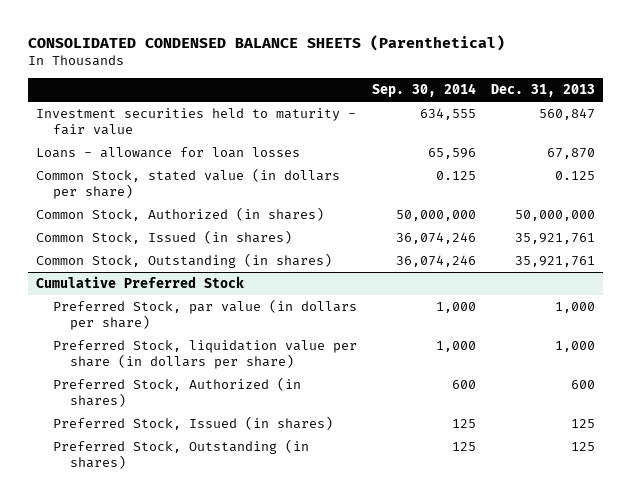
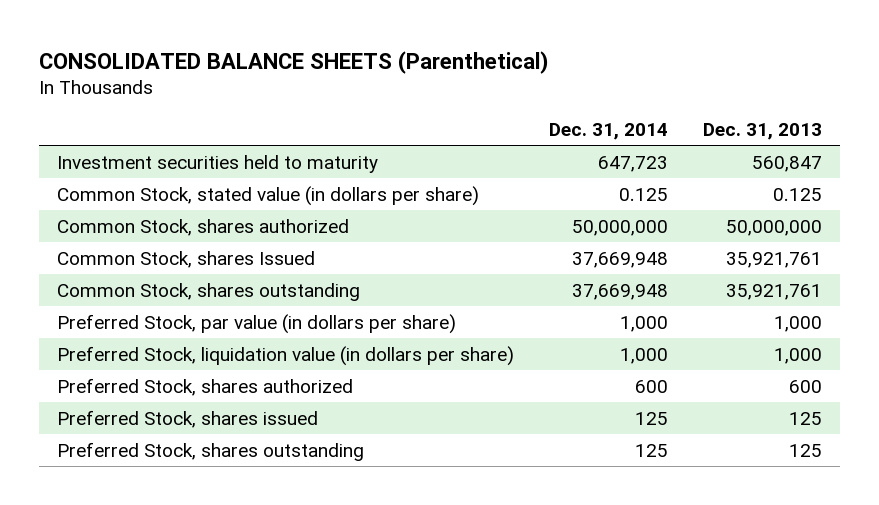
- CONSOLIDATED CONDENSED BALANCE SHEETS (Parenthetical)
+ CONSOLIDATED BALANCE SHEETS (Parenthetical)
- | Sep. 30, 2014 | Dec. 31, 2013
+ | Dec. 31, 2014 | Dec. 31, 2013
- Investment securities held to maturity - fair value | 634,555 | 560,847
- Loans - allowance for loan losses | 65,596 | 67,870
+ Investment securities held to maturity | 647,723 | 560,847
- Common Stock, Authorized (in shares) | 50,000,000 | 50,000,000
- Common Stock, Issued (in shares) | 36,074,246 | 35,921,761
- Common Stock, Outstanding (in shares) | 36,074,246 | 35,921,761
- Cumulative Preferred Stock
+ Common Stock, shares authorized | 50,000,000 | 50,000,000
+ Common Stock, shares Issued | 37,669,948 | 35,921,761
+ Common Stock, shares outstanding | 37,669,948 | 35,921,761
- Preferred Stock, liquidation value per share (in dollars per share) | 1,000 | 1,000
- Preferred Stock, Authorized (in shares) | 600 | 600
- Preferred Stock, Issued (in shares) | 125 | 125
- Preferred Stock, Outstanding (in shares) | 125 | 125
+ Preferred Stock, liquidation value (in dollars per share) | 1,000 | 1,000
+ Preferred Stock, shares authorized | 600 | 600
+ Preferred Stock, shares issued | 125 | 125
+ Preferred Stock, shares outstanding | 125 | 125

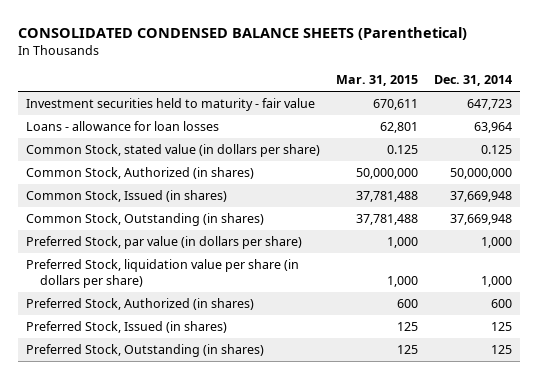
- CONSOLIDATED BALANCE SHEETS (Parenthetical)
+ CONSOLIDATED CONDENSED BALANCE SHEETS (Parenthetical)
- | Dec. 31, 2014 | Dec. 31, 2013
+ | Mar. 31, 2015 | Dec. 31, 2014
- Investment securities held to maturity | 647,723 | 560,847
+ Investment securities held to maturity - fair value | 670,611 | 647,723
+ Loans - allowance for loan losses | 62,801 | 63,964
- Common Stock, shares authorized | 50,000,000 | 50,000,000
- Common Stock, shares Issued | 37,669,948 | 35,921,761
- Common Stock, shares outstanding | 37,669,948 | 35,921,761
+ Common Stock, Authorized (in shares) | 50,000,000 | 50,000,000
+ Common Stock, Issued (in shares) | 37,781,488 | 37,669,948
+ Common Stock, Outstanding (in shares) | 37,781,488 | 37,669,948
- Preferred Stock, liquidation value (in dollars per share) | 1,000 | 1,000
- Preferred Stock, shares authorized | 600 | 600
- Preferred Stock, shares issued | 125 | 125
- Preferred Stock, shares outstanding | 125 | 125
+ Preferred Stock, liquidation value per share (in dollars per share) | 1,000 | 1,000
+ Preferred Stock, Authorized (in shares) | 600 | 600
+ Preferred Stock, Issued (in shares) | 125 | 125
+ Preferred Stock, Outstanding (in shares) | 125 | 125

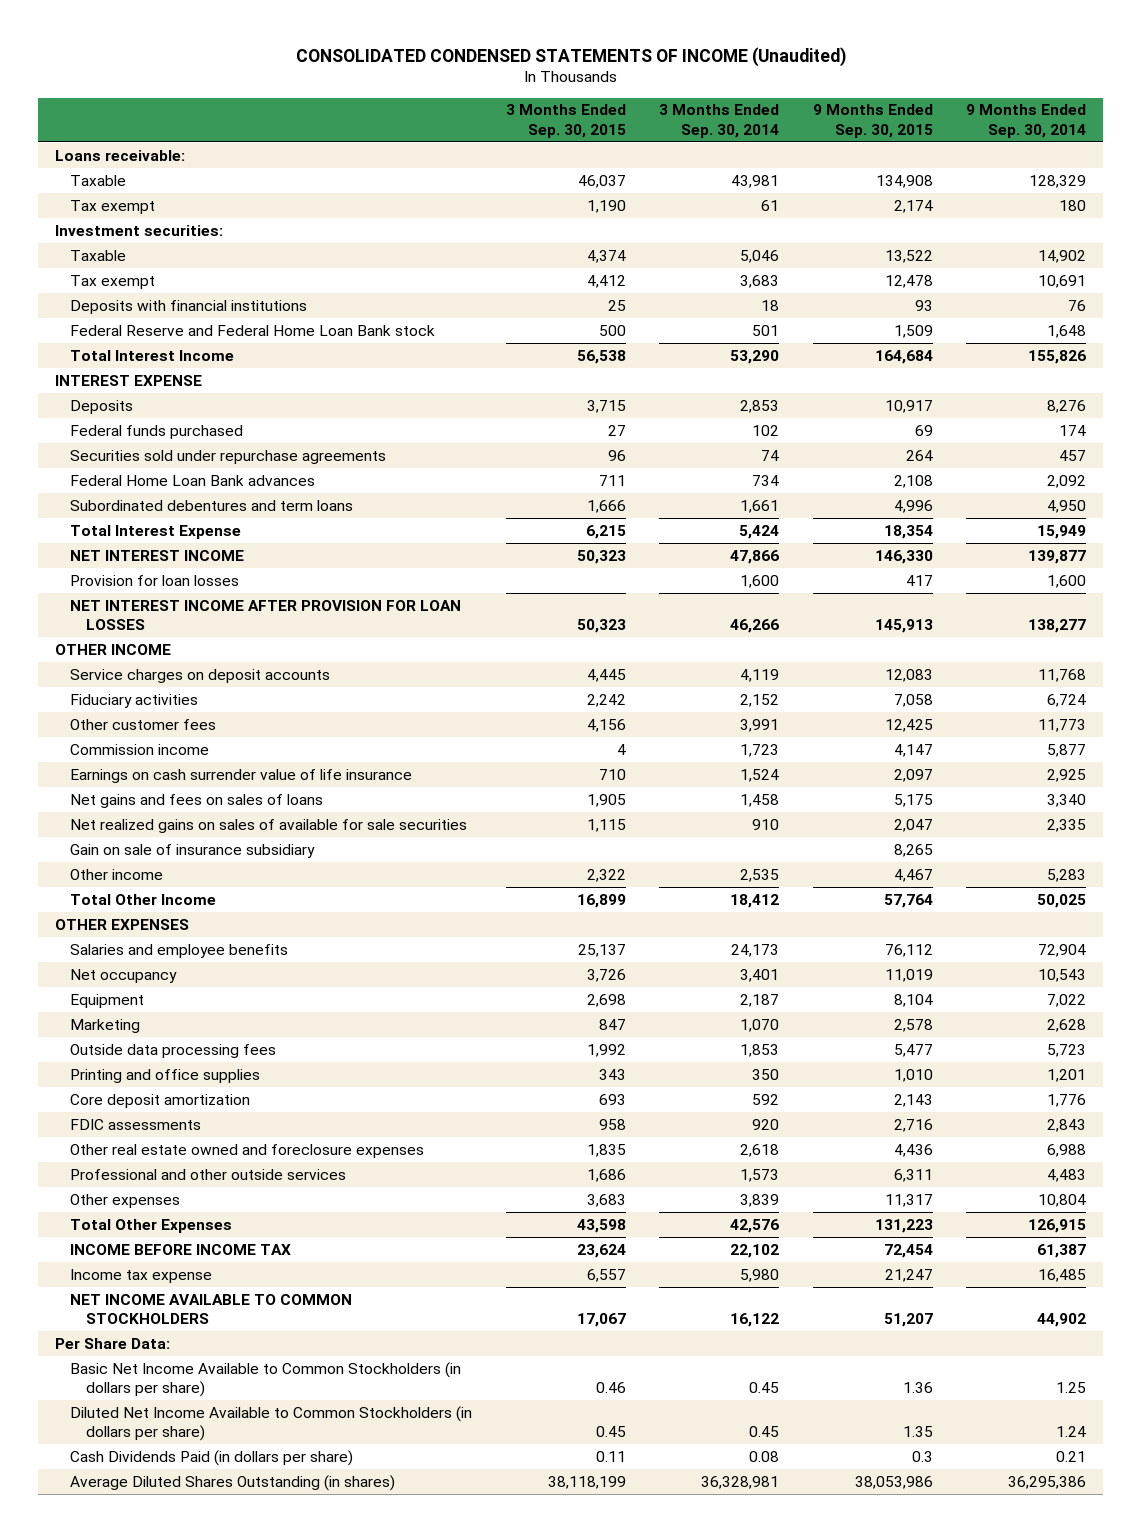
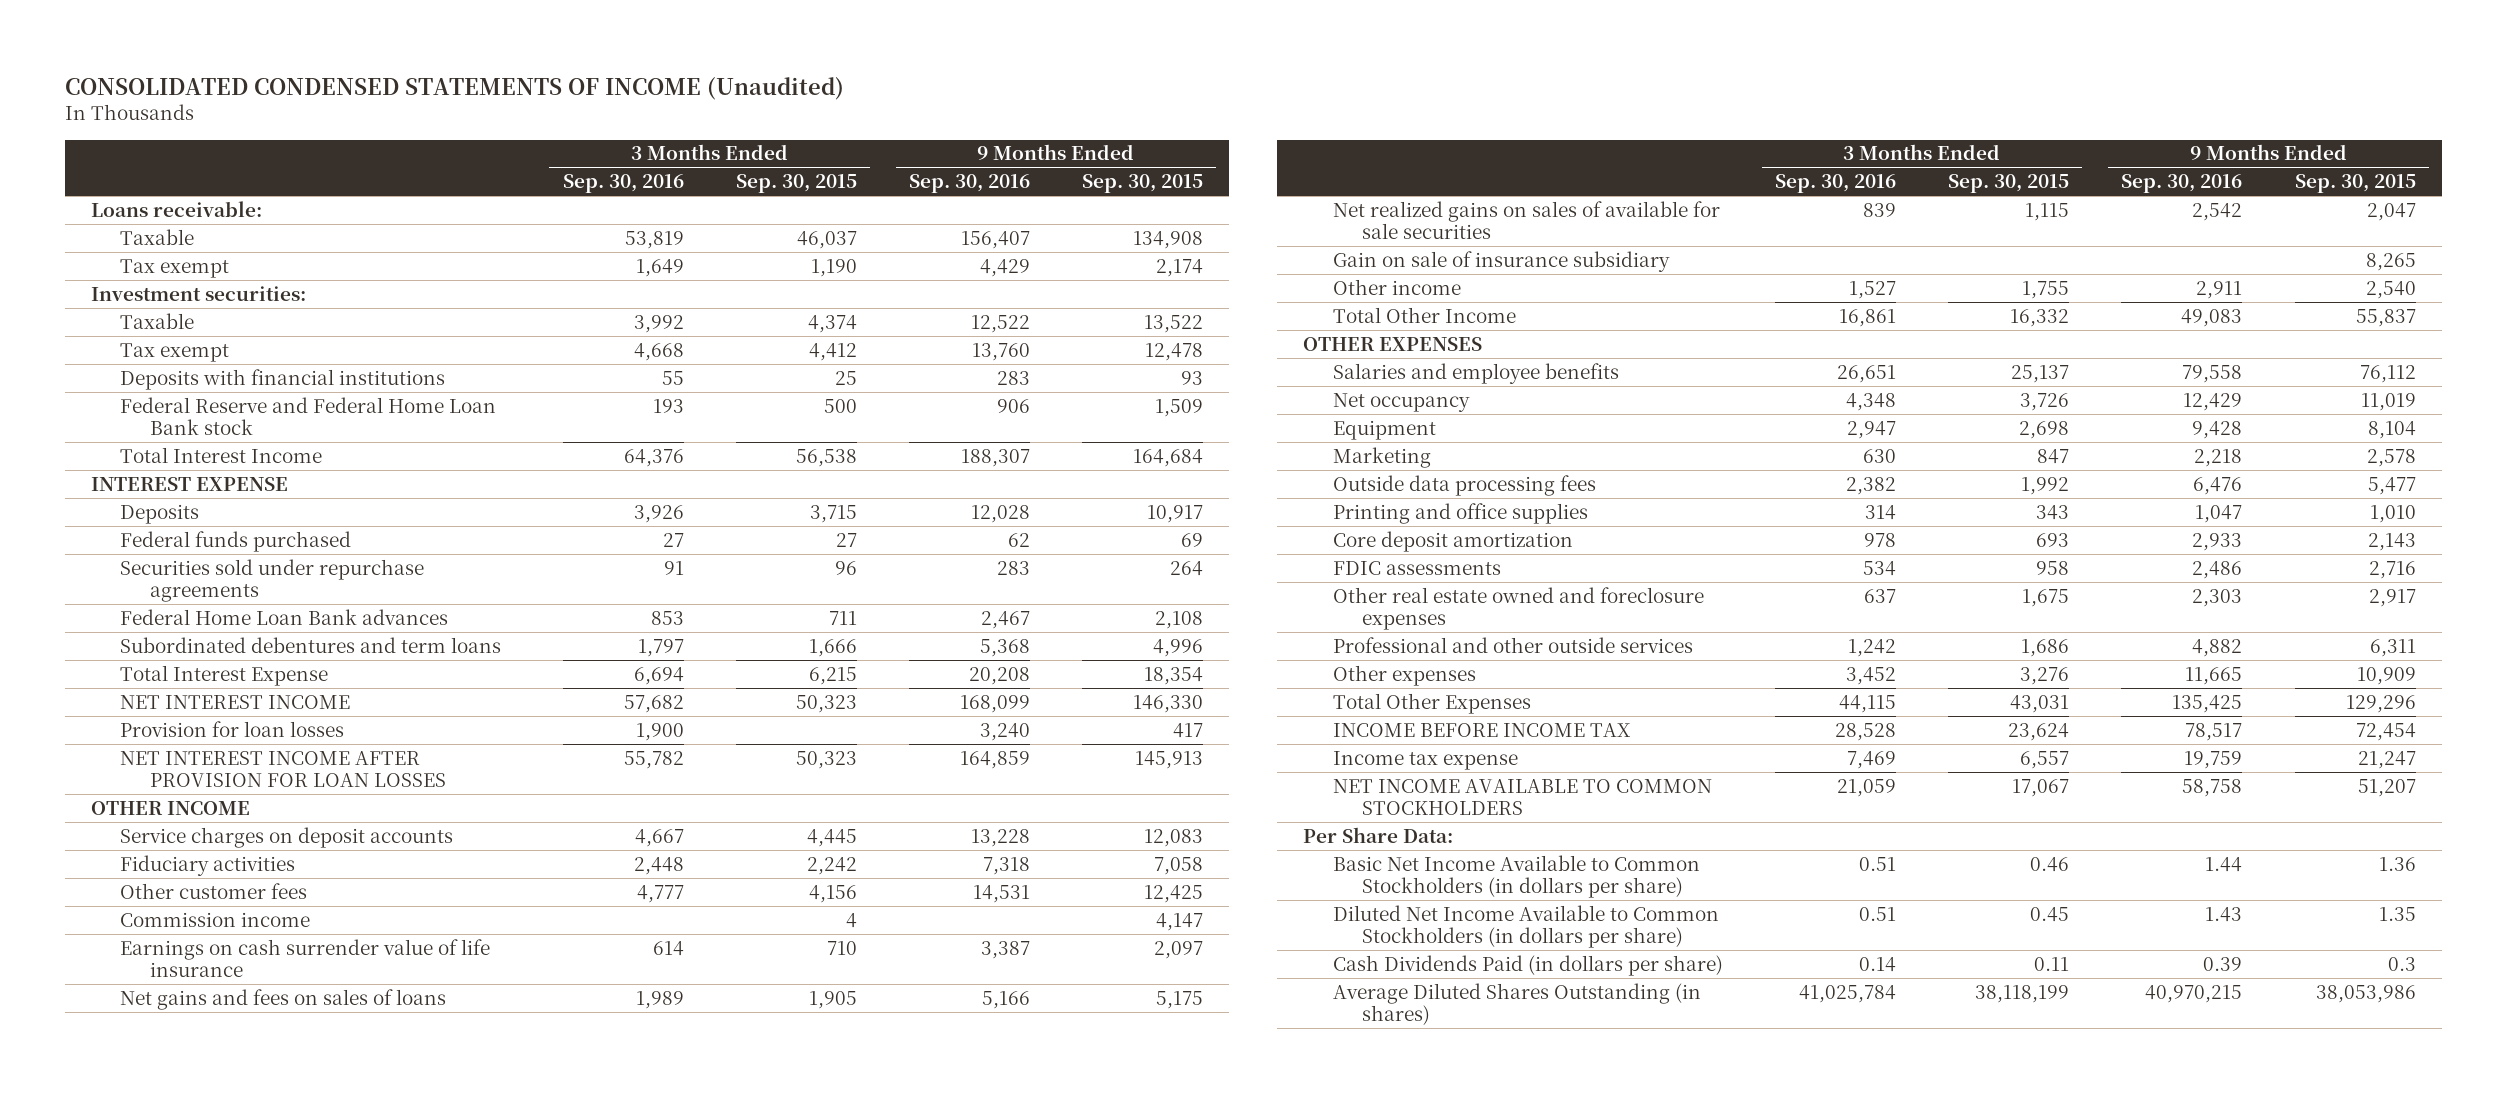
- | 3 Months Ended Sep. 30, 2015 | 3 Months Ended Sep. 30, 2014 | 9 Months Ended Sep. 30, 2015 | 9 Months Ended Sep. 30, 2014
+ | 3 Months Ended Sep. 30, 2016 | 3 Months Ended Sep. 30, 2015 | 9 Months Ended Sep. 30, 2016 | 9 Months Ended Sep. 30, 2015
- Other income | 2,322 | 2,535 | 4,467 | 5,283
- Total Other Income | 16,899 | 18,412 | 57,764 | 50,025
+ Other income | 1,527 | 1,755 | 2,911 | 2,540
+ Total Other Income | 16,861 | 16,332 | 49,083 | 55,837
- Other real estate owned and foreclosure expenses | 1,835 | 2,618 | 4,436 | 6,988
+ Other real estate owned and foreclosure expenses | 637 | 1,675 | 2,303 | 2,917
- Other expenses | 3,683 | 3,839 | 11,317 | 10,804
- Total Other Expenses | 43,598 | 42,576 | 131,223 | 126,915
+ Other expenses | 3,452 | 3,276 | 11,665 | 10,909
+ Total Other Expenses | 44,115 | 43,031 | 135,425 | 129,296

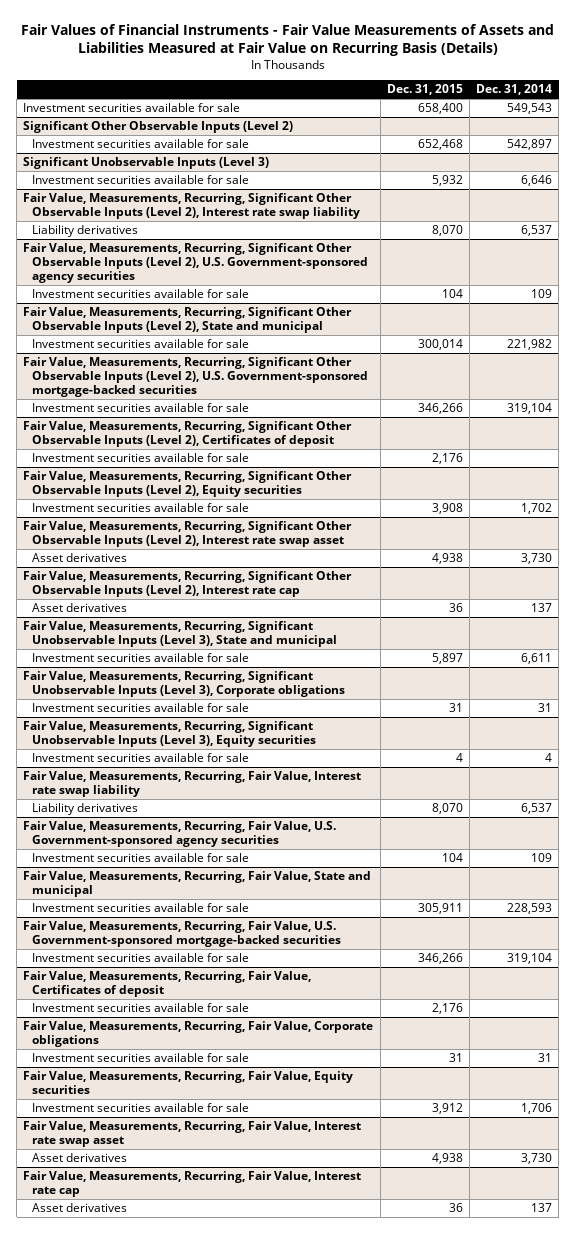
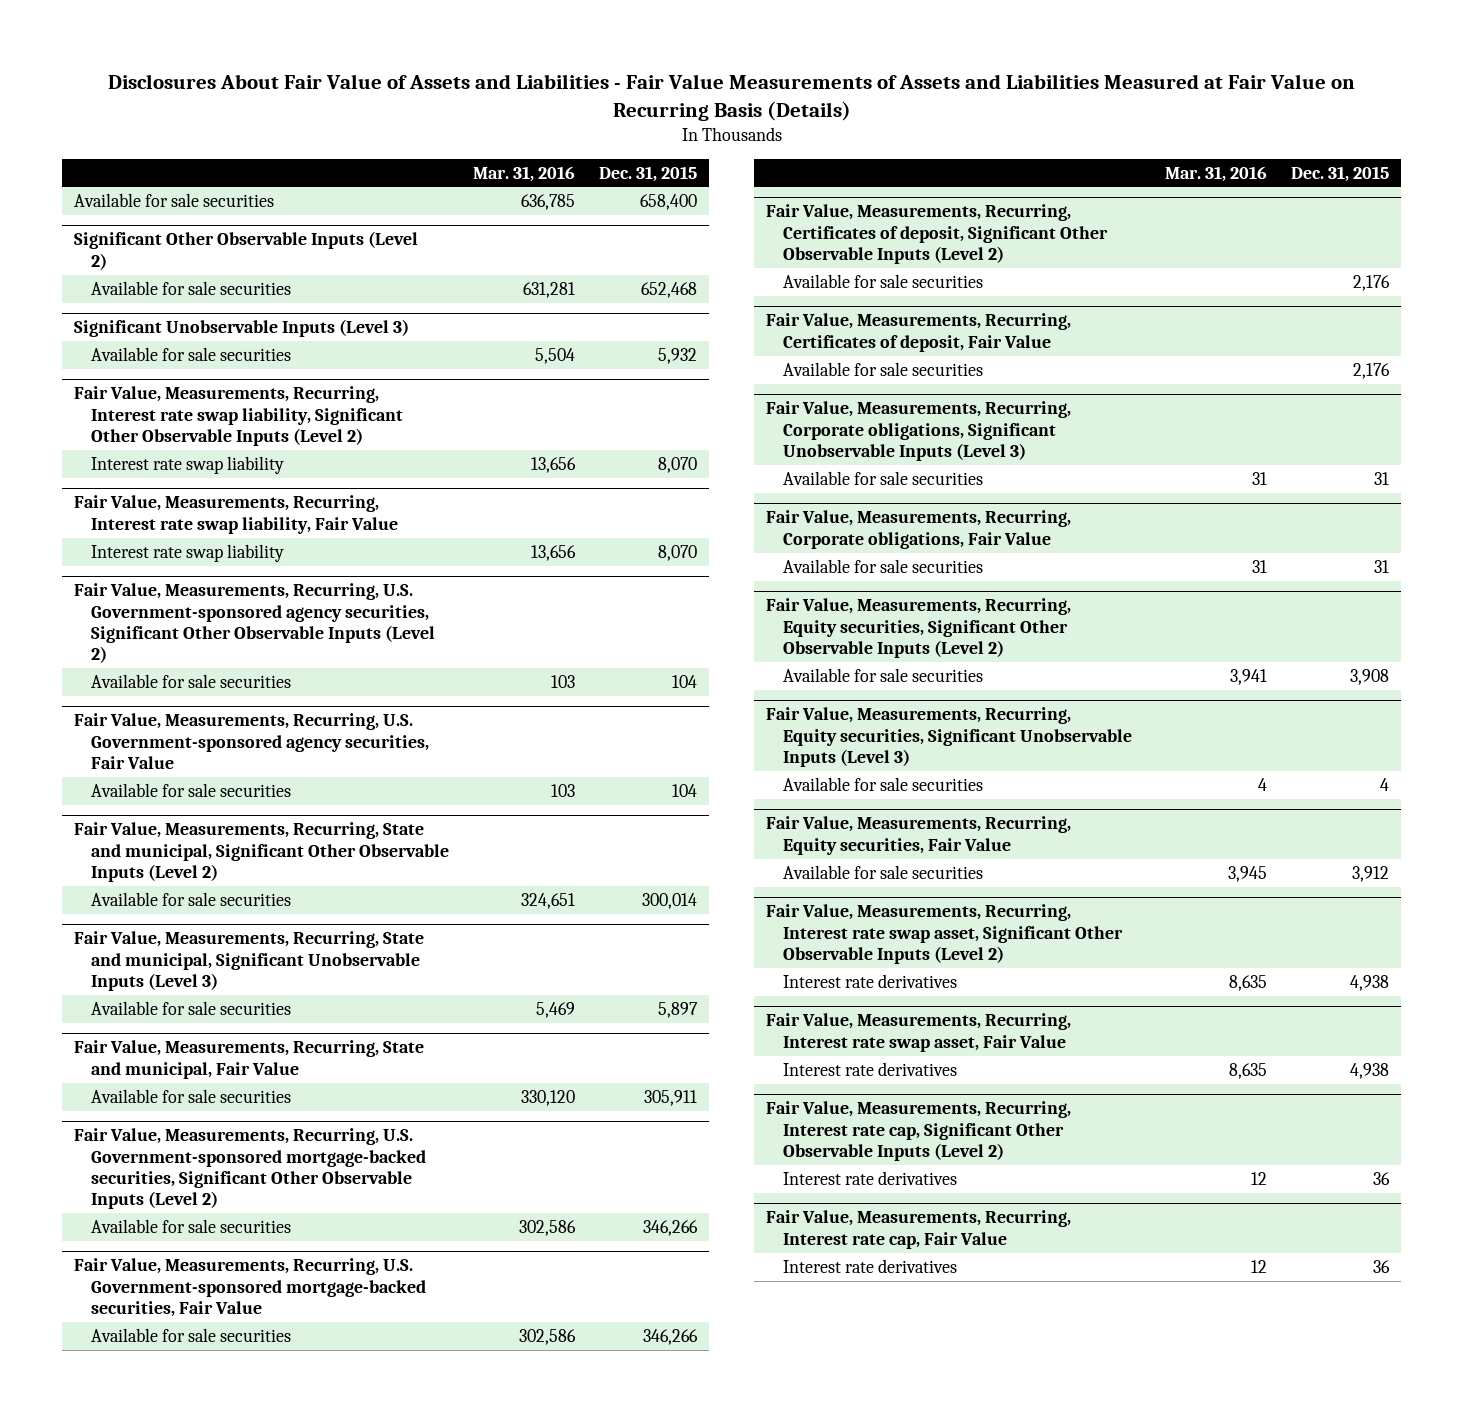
- Fair Values of Financial Instruments - Fair Value Measurements of Assets and Liabilities Measured at Fair Value on Recurring Basis (Details)
+ Disclosures About Fair Value of Assets and Liabilities - Fair Value Measurements of Assets and Liabilities Measured at Fair Value on Recurring Basis (Details)
- | Dec. 31, 2015 | Dec. 31, 2014
+ | Mar. 31, 2016 | Dec. 31, 2015
- Investment securities available for sale | 658,400 | 549,543
+ Available for sale securities | 636,785 | 658,400
@ Significant Other Observable Inputs (Level 2)
- Investment securities available for sale | 652,468 | 542,897
+ Available for sale securities | 631,281 | 652,468
@ Significant Unobservable Inputs (Level 3)
- Investment securities available for sale | 5,932 | 6,646
- Fair Value, Measurements, Recurring, Significant Other Observable Inputs (Level 2), Interest rate swap liability
- Liability derivatives | 8,070 | 6,537
- Fair Value, Measurements, Recurring, Significant Other Observable Inputs (Level 2), U.S. Government-sponsored agency securities
- Investment securities available for sale | 104 | 109
- Fair Value, Measurements, Recurring, Significant Other Observable Inputs (Level 2), State and municipal
- Investment securities available for sale | 300,014 | 221,982
- Fair Value, Measurements, Recurring, Significant Other Observable Inputs (Level 2), U.S. Government-sponsored mortgage-backed securities
- Investment securities available for sale | 346,266 | 319,104
- Fair Value, Measurements, Recurring, Significant Other Observable Inputs (Level 2), Certificates of deposit
- Investment securities available for sale | 2,176 |
- Fair Value, Measurements, Recurring, Significant Other Observable Inputs (Level 2), Equity securities
- Investment securities available for sale | 3,908 | 1,702
- Fair Value, Measurements, Recurring, Significant Other Observable Inputs (Level 2), Interest rate swap asset
- Asset derivatives | 4,938 | 3,730
- Fair Value, Measurements, Recurring, Significant Other Observable Inputs (Level 2), Interest rate cap
- Asset derivatives | 36 | 137
- Fair Value, Measurements, Recurring, Significant Unobservable Inputs (Level 3), State and municipal
- Investment securities available for sale | 5,897 | 6,611
- Fair Value, Measurements, Recurring, Significant Unobservable Inputs (Level 3), Corporate obligations
- Investment securities available for sale | 31 | 31
- Fair Value, Measurements, Recurring, Significant Unobservable Inputs (Level 3), Equity securities
- Investment securities available for sale | 4 | 4
- Fair Value, Measurements, Recurring, Fair Value, Interest rate swap liability
- Liability derivatives | 8,070 | 6,537
- Fair Value, Measurements, Recurring, Fair Value, U.S. Government-sponsored agency securities
- Investment securities available for sale | 104 | 109
- Fair Value, Measurements, Recurring, Fair Value, State and municipal
- Investment securities available for sale | 305,911 | 228,593
- Fair Value, Measurements, Recurring, Fair Value, U.S. Government-sponsored mortgage-backed securities
- Investment securities available for sale | 346,266 | 319,104
- Fair Value, Measurements, Recurring, Fair Value, Certificates of deposit
- Investment securities available for sale | 2,176 |
- Fair Value, Measurements, Recurring, Fair Value, Corporate obligations
- Investment securities available for sale | 31 | 31
- Fair Value, Measurements, Recurring, Fair Value, Equity securities
- Investment securities available for sale | 3,912 | 1,706
- Fair Value, Measurements, Recurring, Fair Value, Interest rate swap asset
- Asset derivatives | 4,938 | 3,730
- Fair Value, Measurements, Recurring, Fair Value, Interest rate cap
- Asset derivatives | 36 | 137
@ Significant Unobservable Inputs (Level 3)
+ Available for sale securities | 5,504 | 5,932
+ Fair Value, Measurements, Recurring, Interest rate swap liability, Significant Other Observable Inputs (Level 2)
+ Interest rate swap liability | 13,656 | 8,070
+ Fair Value, Measurements, Recurring, Interest rate swap liability, Fair Value
+ Interest rate swap liability | 13,656 | 8,070
+ Fair Value, Measurements, Recurring, U.S. Government-sponsored agency securities, Significant Other Observable Inputs (Level 2)
+ Available for sale securities | 103 | 104
+ Fair Value, Measurements, Recurring, U.S. Government-sponsored agency securities, Fair Value
+ Available for sale securities | 103 | 104
+ Fair Value, Measurements, Recurring, State and municipal, Significant Other Observable Inputs (Level 2)
+ Available for sale securities | 324,651 | 300,014
+ Fair Value, Measurements, Recurring, State and municipal, Significant Unobservable Inputs (Level 3)
+ Available for sale securities | 5,469 | 5,897
+ Fair Value, Measurements, Recurring, State and municipal, Fair Value
+ Available for sale securities | 330,120 | 305,911
+ Fair Value, Measurements, Recurring, U.S. Government-sponsored mortgage-backed securities, Significant Other Observable Inputs (Level 2)
+ Available for sale securities | 302,586 | 346,266
+ Fair Value, Measurements, Recurring, U.S. Government-sponsored mortgage-backed securities, Fair Value
+ Available for sale securities | 302,586 | 346,266
+ Fair Value, Measurements, Recurring, Certificates of deposit, Significant Other Observable Inputs (Level 2)
+ Available for sale securities | | 2,176
+ Fair Value, Measurements, Recurring, Certificates of deposit, Fair Value
+ Available for sale securities | | 2,176
+ Fair Value, Measurements, Recurring, Corporate obligations, Significant Unobservable Inputs (Level 3)
+ Available for sale securities | 31 | 31
+ Fair Value, Measurements, Recurring, Corporate obligations, Fair Value
+ Available for sale securities | 31 | 31
+ Fair Value, Measurements, Recurring, Equity securities, Significant Other Observable Inputs (Level 2)
+ Available for sale securities | 3,941 | 3,908
+ Fair Value, Measurements, Recurring, Equity securities, Significant Unobservable Inputs (Level 3)
+ Available for sale securities | 4 | 4
+ Fair Value, Measurements, Recurring, Equity securities, Fair Value
+ Available for sale securities | 3,945 | 3,912
+ Fair Value, Measurements, Recurring, Interest rate swap asset, Significant Other Observable Inputs (Level 2)
+ Interest rate derivatives | 8,635 | 4,938
+ Fair Value, Measurements, Recurring, Interest rate swap asset, Fair Value
+ Interest rate derivatives | 8,635 | 4,938
+ Fair Value, Measurements, Recurring, Interest rate cap, Significant Other Observable Inputs (Level 2)
+ Interest rate derivatives | 12 | 36
+ Fair Value, Measurements, Recurring, Interest rate cap, Fair Value
+ Interest rate derivatives | 12 | 36

